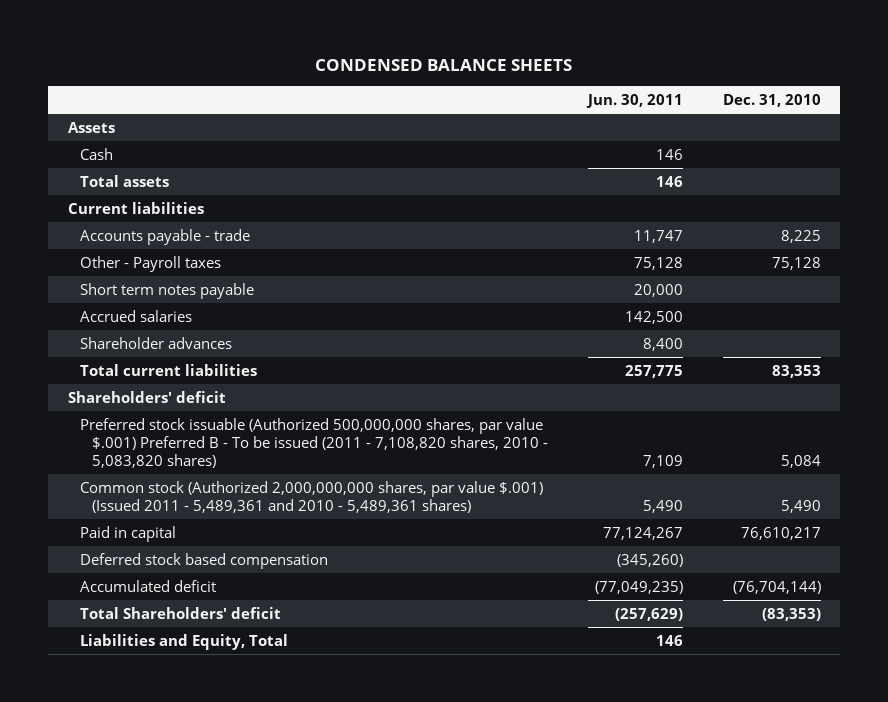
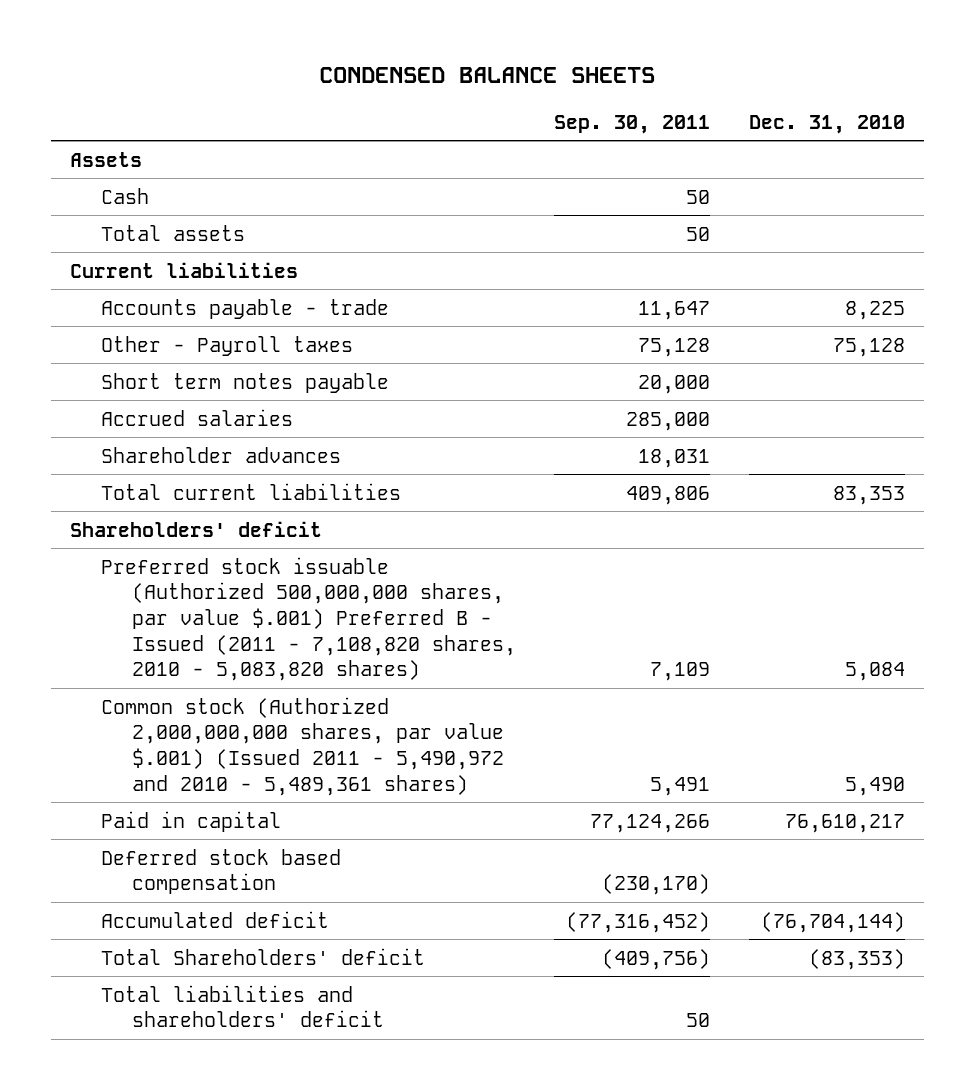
- | Jun. 30, 2011 | Dec. 31, 2010
+ | Sep. 30, 2011 | Dec. 31, 2010
- Preferred stock issuable (Authorized 500,000,000 shares, par value $.001) Preferred B - To be issued (2011 - 7,108,820 shares, 2010 - 5,083,820 shares) | 7,109 | 5,084
- Common stock (Authorized 2,000,000,000 shares, par value $.001) (Issued 2011 - 5,489,361 and 2010 - 5,489,361 shares) | 5,490 | 5,490
+ Preferred stock issuable (Authorized 500,000,000 shares, par value $.001) Preferred B - Issued (2011 - 7,108,820 shares, 2010 - 5,083,820 shares) | 7,109 | 5,084
+ Common stock (Authorized 2,000,000,000 shares, par value $.001) (Issued 2011 - 5,490,972 and 2010 - 5,489,361 shares) | 5,491 | 5,490
- Liabilities and Equity, Total | 146 |
+ Total liabilities and shareholders' deficit | 50 |

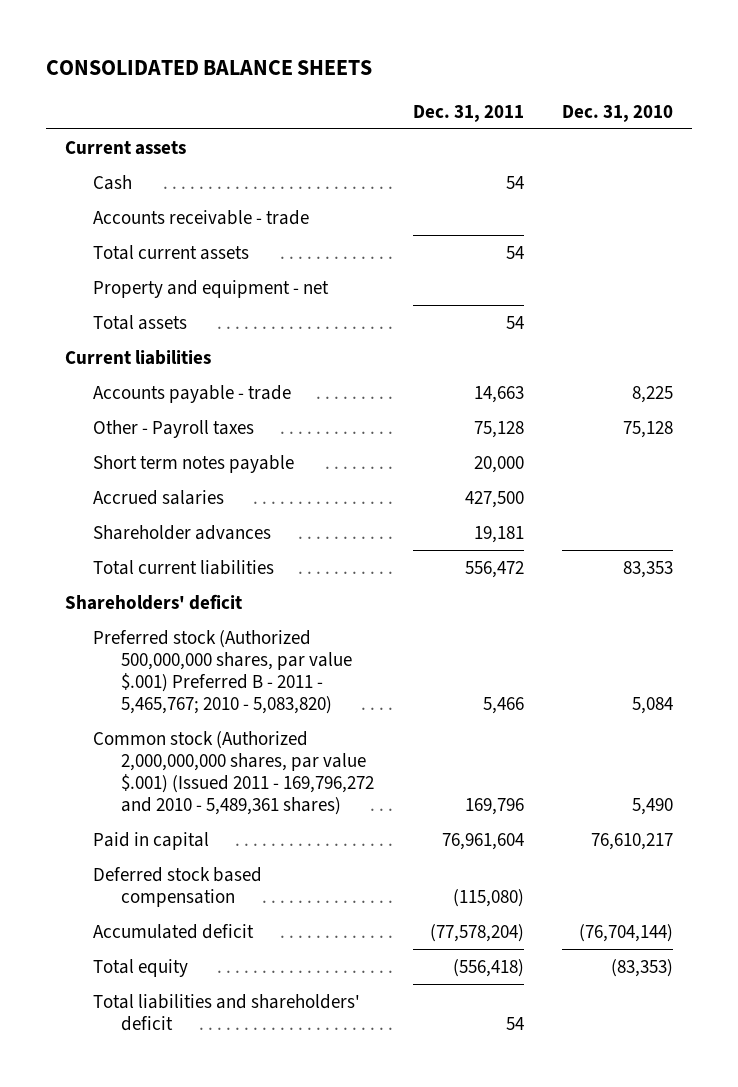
- CONDENSED BALANCE SHEETS
+ CONSOLIDATED BALANCE SHEETS
- | Sep. 30, 2011 | Dec. 31, 2010
+ | Dec. 31, 2011 | Dec. 31, 2010
- Assets
+ Current assets
+ Accounts receivable - trade
+ Total current assets | 54 |
+ Property and equipment - net
- Preferred stock issuable (Authorized 500,000,000 shares, par value $.001) Preferred B - Issued (2011 - 7,108,820 shares, 2010 - 5,083,820 shares) | 7,109 | 5,084
- Common stock (Authorized 2,000,000,000 shares, par value $.001) (Issued 2011 - 5,490,972 and 2010 - 5,489,361 shares) | 5,491 | 5,490
+ Preferred stock (Authorized 500,000,000 shares, par value $.001) Preferred B - 2011 - 5,465,767; 2010 - 5,083,820) | 5,466 | 5,084
+ Common stock (Authorized 2,000,000,000 shares, par value $.001) (Issued 2011 - 169,796,272 and 2010 - 5,489,361 shares) | 169,796 | 5,490
- Total Shareholders' deficit | (409,756) | (83,353)
+ Total equity | (556,418) | (83,353)

